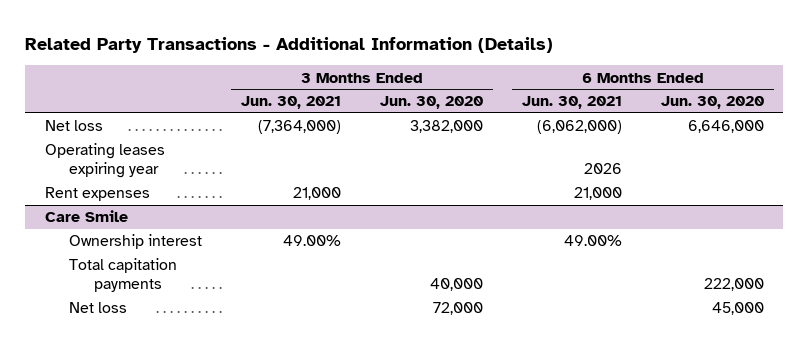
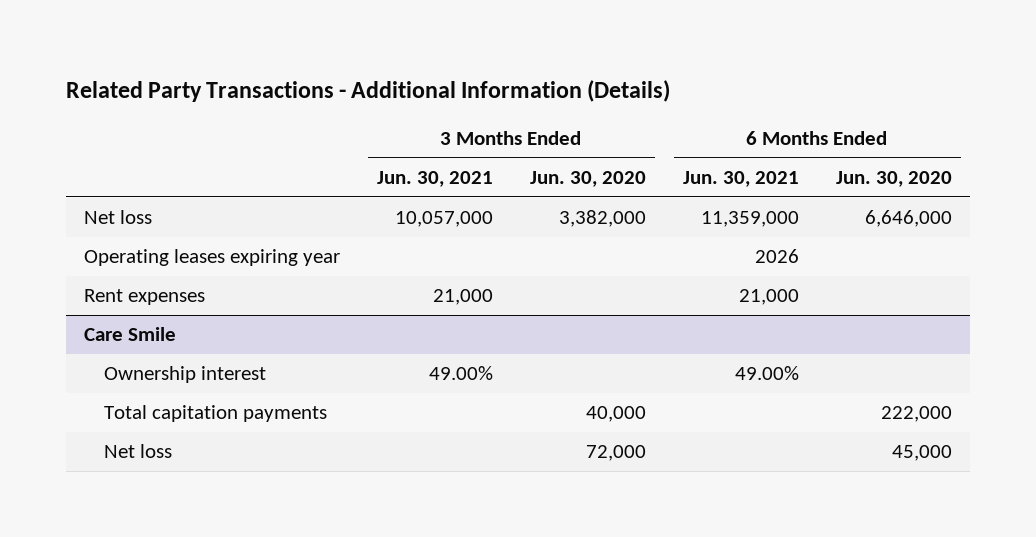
- Net loss | (7,364,000) | 3,382,000 | (6,062,000) | 6,646,000
+ Net loss | 10,057,000 | 3,382,000 | 11,359,000 | 6,646,000

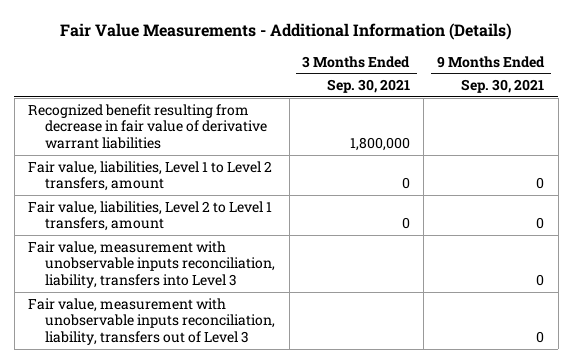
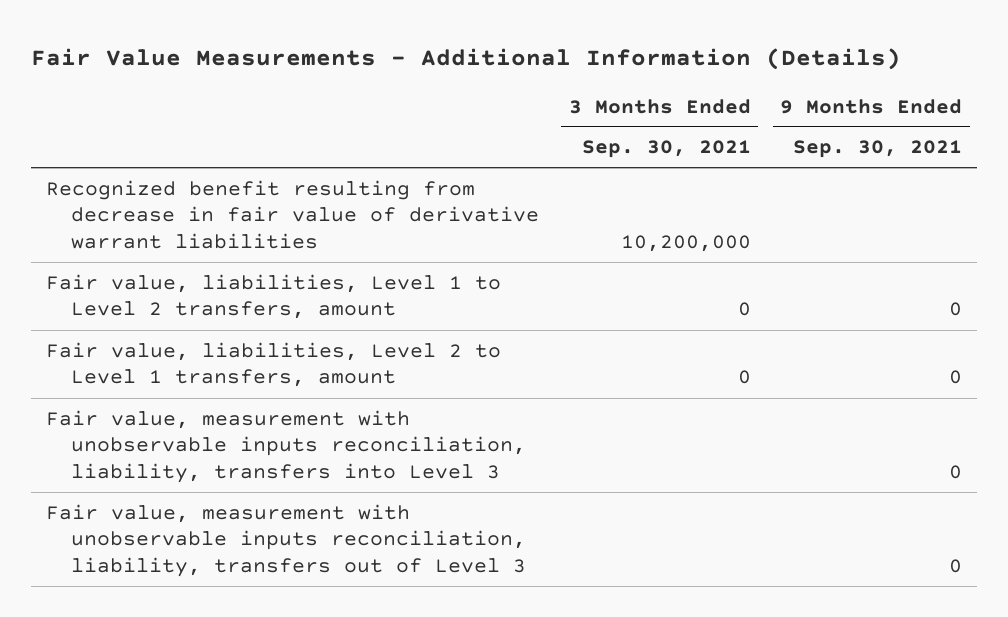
- Recognized benefit resulting from decrease in fair value of derivative warrant liabilities | 1,800,000 |
+ Recognized benefit resulting from decrease in fair value of derivative warrant liabilities | 10,200,000 |

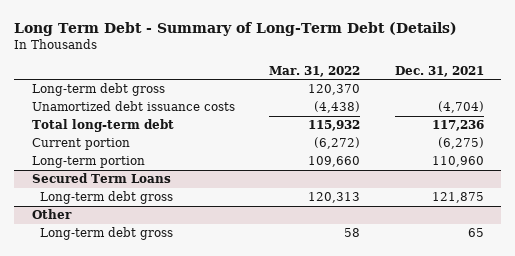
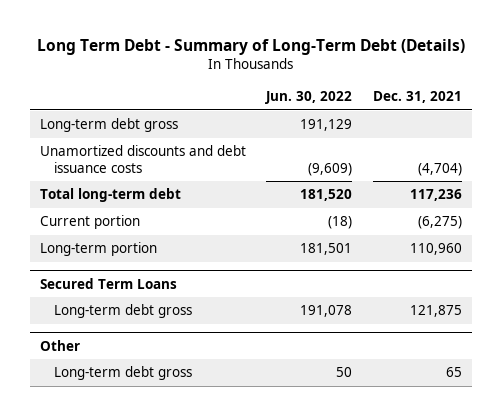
- | Mar. 31, 2022 | Dec. 31, 2021
+ | Jun. 30, 2022 | Dec. 31, 2021
- Unamortized debt issuance costs | (4,438) | (4,704)
+ Unamortized discounts and debt issuance costs | (9,609) | (4,704)

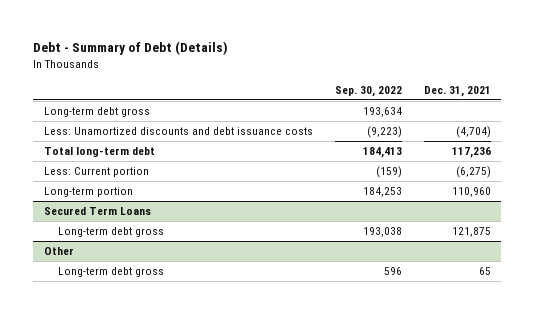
- Long Term Debt - Summary of Long-Term Debt (Details)
+ Debt - Summary of Debt (Details)
- | Jun. 30, 2022 | Dec. 31, 2021
+ | Sep. 30, 2022 | Dec. 31, 2021
- Unamortized discounts and debt issuance costs | (9,609) | (4,704)
+ Less: Unamortized discounts and debt issuance costs | (9,223) | (4,704)
- Current portion | (18) | (6,275)
+ Less: Current portion | (159) | (6,275)

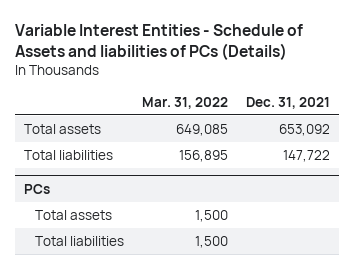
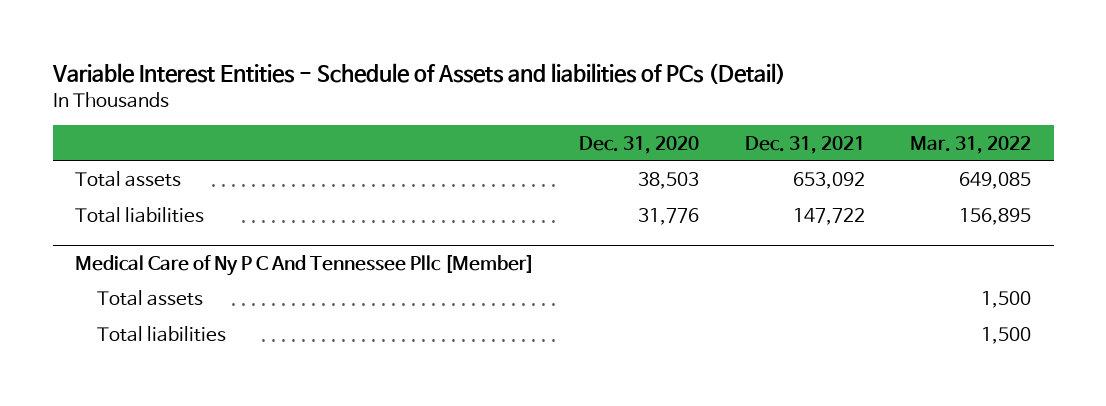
- Variable Interest Entities - Schedule of Assets and liabilities of PCs (Details)
+ Variable Interest Entities - Schedule of Assets and liabilities of PCs (Detail)
- | Mar. 31, 2022 | Dec. 31, 2021
+ | Dec. 31, 2020 | Dec. 31, 2021 | Mar. 31, 2022
- PCs
+ Medical Care of Ny P C And Tennessee Pllc [Member]

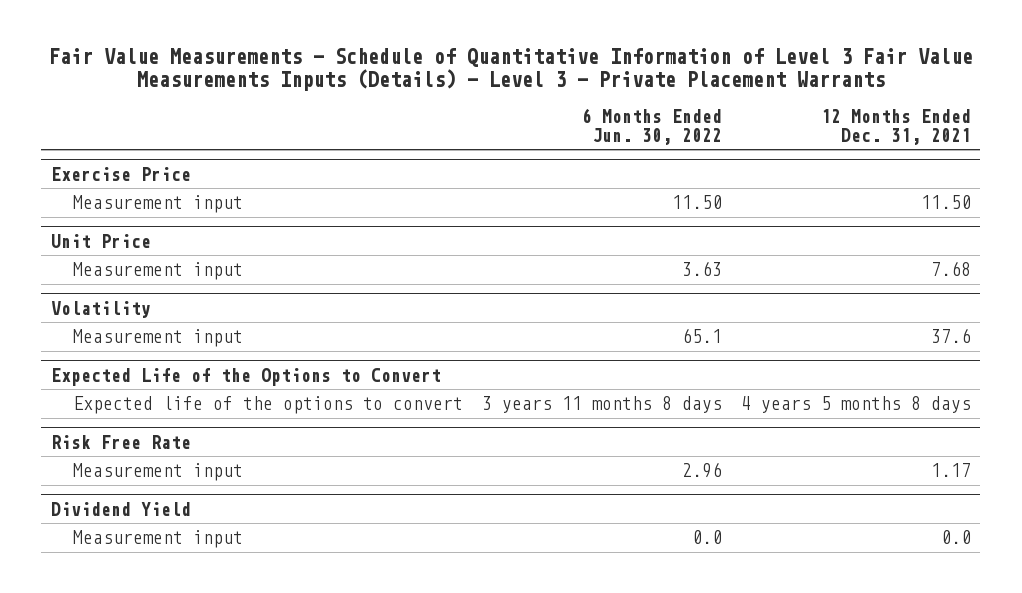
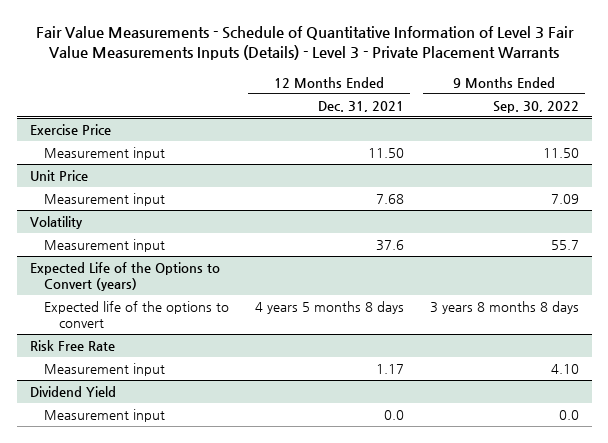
- | 6 Months Ended Jun. 30, 2022 | 12 Months Ended Dec. 31, 2021
+ | 12 Months Ended Dec. 31, 2021 | 9 Months Ended Sep. 30, 2022
- Expected Life of the Options to Convert
+ Expected Life of the Options to Convert (years)

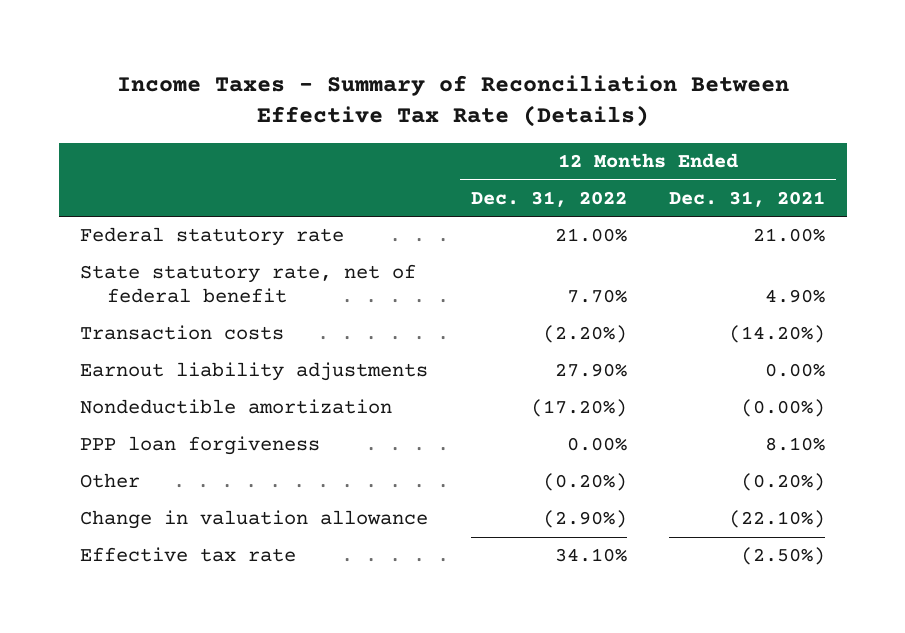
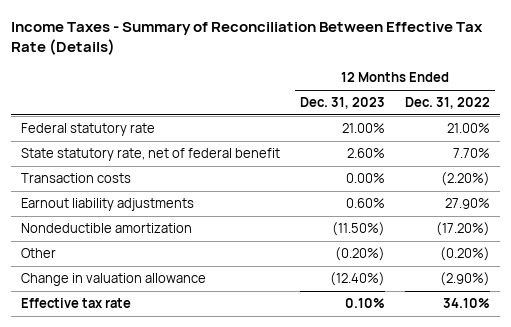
- | 12 Months Ended Dec. 31, 2022 | 12 Months Ended Dec. 31, 2021
+ | 12 Months Ended Dec. 31, 2023 | 12 Months Ended Dec. 31, 2022
- PPP loan forgiveness | 0.00% | 8.10%

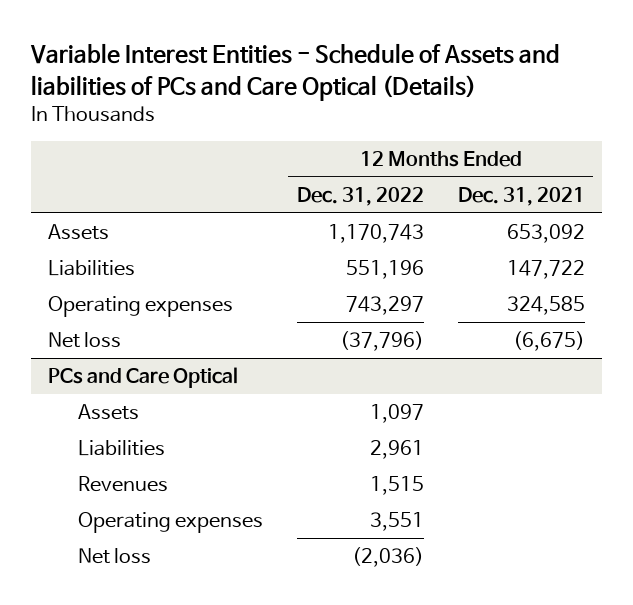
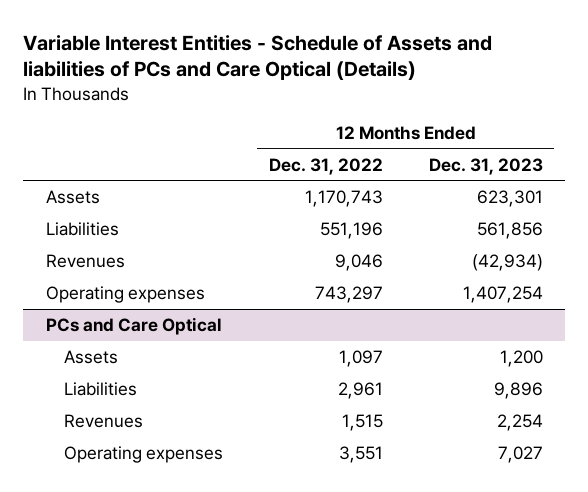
- | 12 Months Ended Dec. 31, 2022 | 12 Months Ended Dec. 31, 2021
+ | 12 Months Ended Dec. 31, 2022 | 12 Months Ended Dec. 31, 2023
+ Revenues | 9,046 | (42,934)
- Net loss | (37,796) | (6,675)
@ PCs and Care Optical
- Net loss | (2,036) |

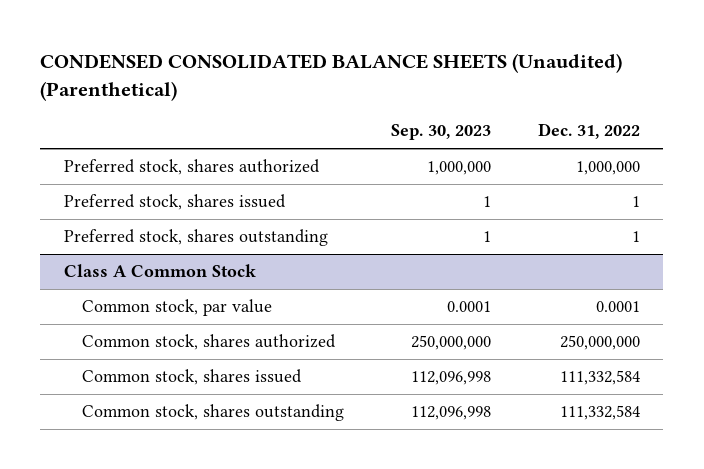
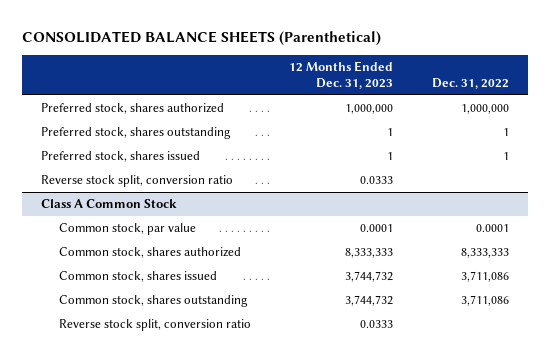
- CONDENSED CONSOLIDATED BALANCE SHEETS (Unaudited) (Parenthetical)
+ CONSOLIDATED BALANCE SHEETS (Parenthetical)
- | Sep. 30, 2023 | Dec. 31, 2022
+ | 12 Months Ended Dec. 31, 2023 | Dec. 31, 2022
moved down: Preferred stock, shares issued | 1 | 1
+ Reverse stock split, conversion ratio | 0.0333 |
@ Class A Common Stock
- Common stock, shares authorized | 250,000,000 | 250,000,000
- Common stock, shares issued | 112,096,998 | 111,332,584
- Common stock, shares outstanding | 112,096,998 | 111,332,584
+ Common stock, shares authorized | 8,333,333 | 8,333,333
+ Common stock, shares issued | 3,744,732 | 3,711,086
+ Common stock, shares outstanding | 3,744,732 | 3,711,086
+ Reverse stock split, conversion ratio | 0.0333 |

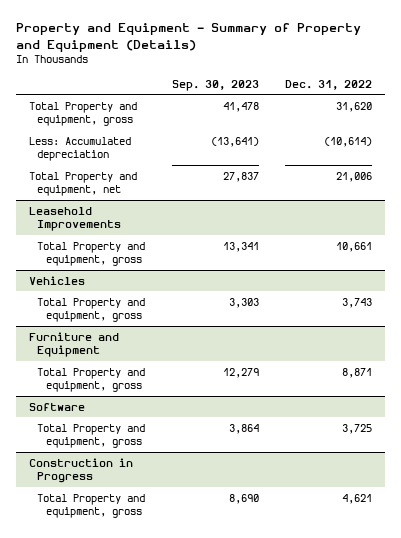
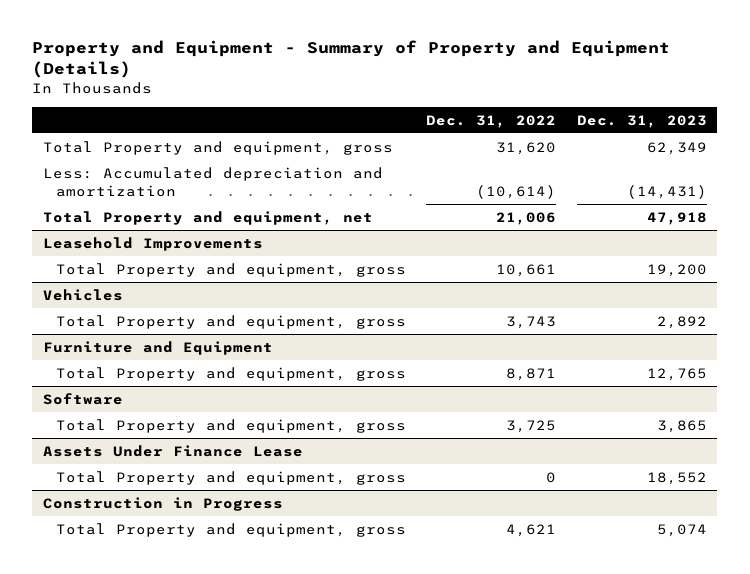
- | Sep. 30, 2023 | Dec. 31, 2022
+ | Dec. 31, 2022 | Dec. 31, 2023
- Less: Accumulated depreciation | (13,641) | (10,614)
+ Less: Accumulated depreciation and amortization | (10,614) | (14,431)
+ Assets Under Finance Lease
+ Total Property and equipment, gross | 0 | 18,552

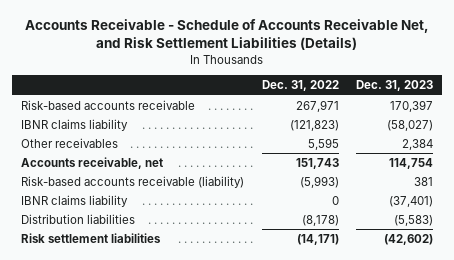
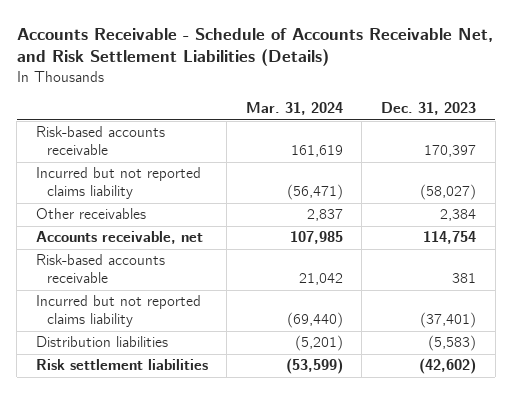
- | Dec. 31, 2022 | Dec. 31, 2023
+ | Mar. 31, 2024 | Dec. 31, 2023
- IBNR claims liability | (121,823) | (58,027)
+ Incurred but not reported claims liability | (56,471) | (58,027)
- Risk-based accounts receivable (liability) | (5,993) | 381
- IBNR claims liability | 0 | (37,401)
+ Risk-based accounts receivable | 21,042 | 381
+ Incurred but not reported claims liability | (69,440) | (37,401)

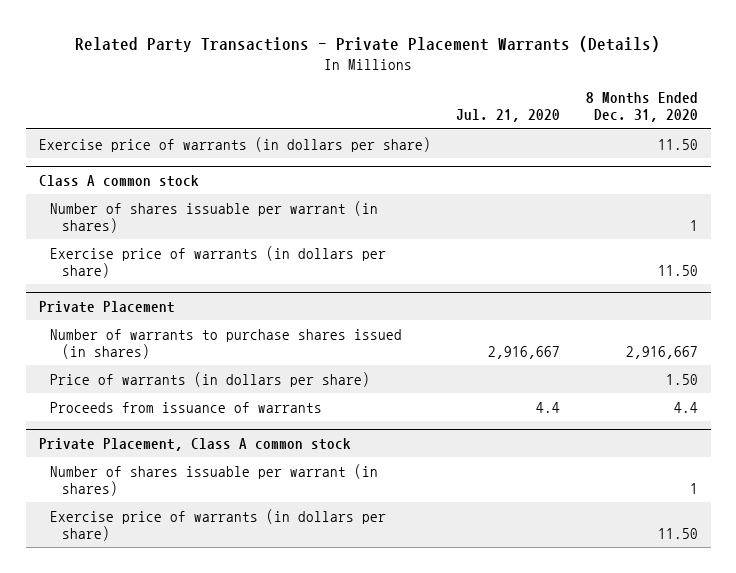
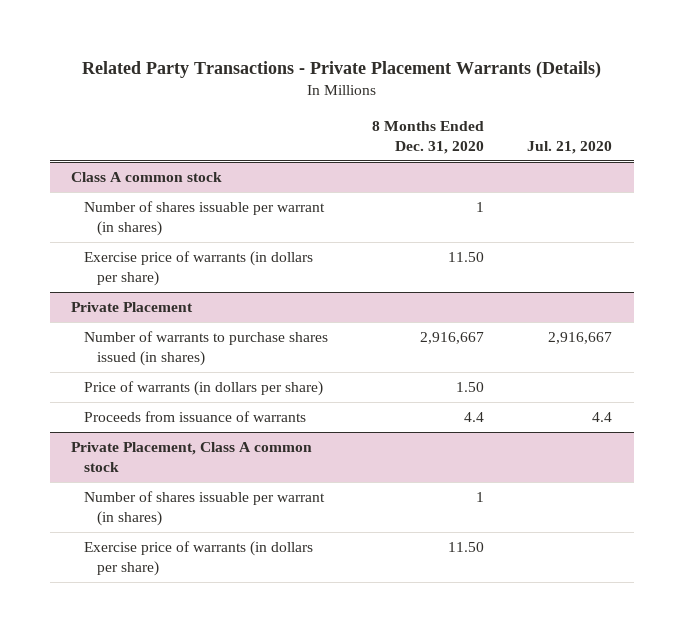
- | Jul. 21, 2020 | 8 Months Ended Dec. 31, 2020
+ | 8 Months Ended Dec. 31, 2020 | Jul. 21, 2020
- Exercise price of warrants (in dollars per share) | | 11.50

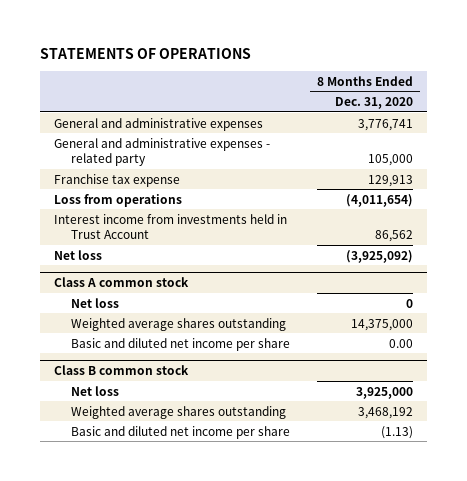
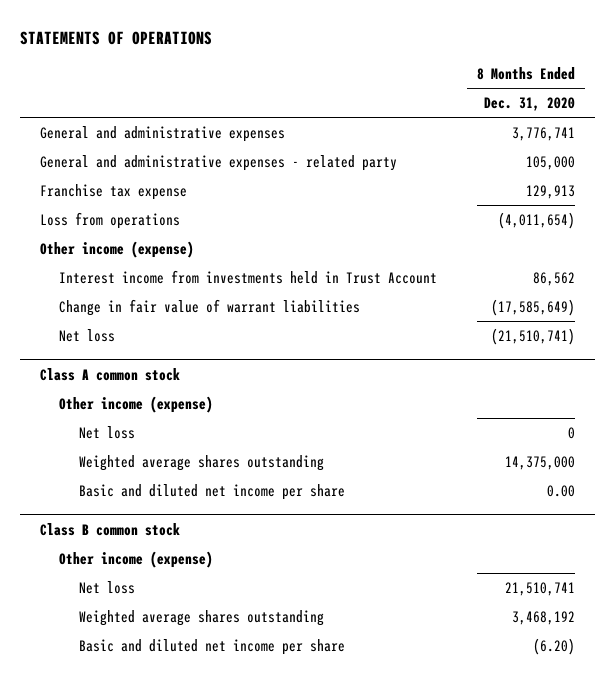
+ Other income (expense)
- Net loss | (3,925,092)
+ Change in fair value of warrant liabilities | (17,585,649)
+ Net loss | (21,510,741)
@ Class A common stock
+ Other income (expense)
@ Class B common stock
- Net loss | 3,925,000
+ Other income (expense)
+ Net loss | 21,510,741
- Basic and diluted net income per share | (1.13)
+ Basic and diluted net income per share | (6.20)

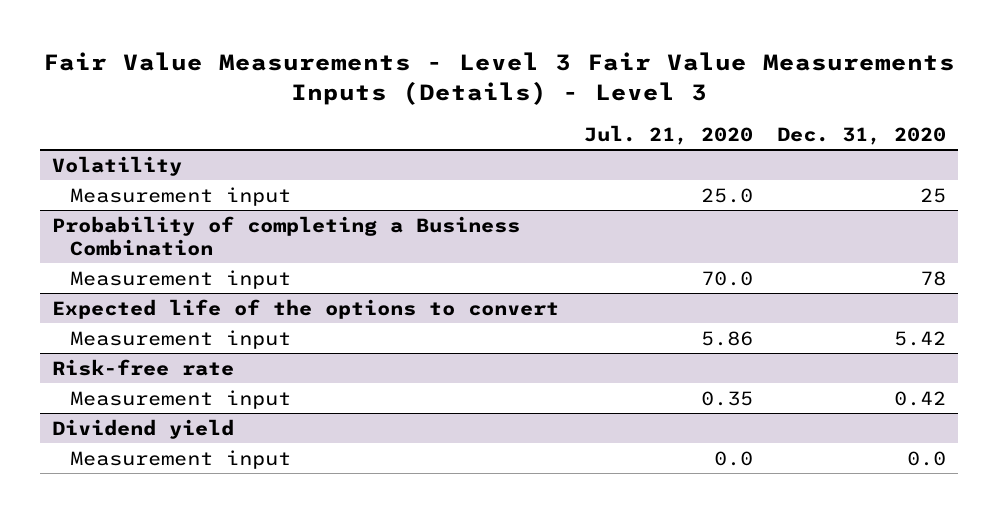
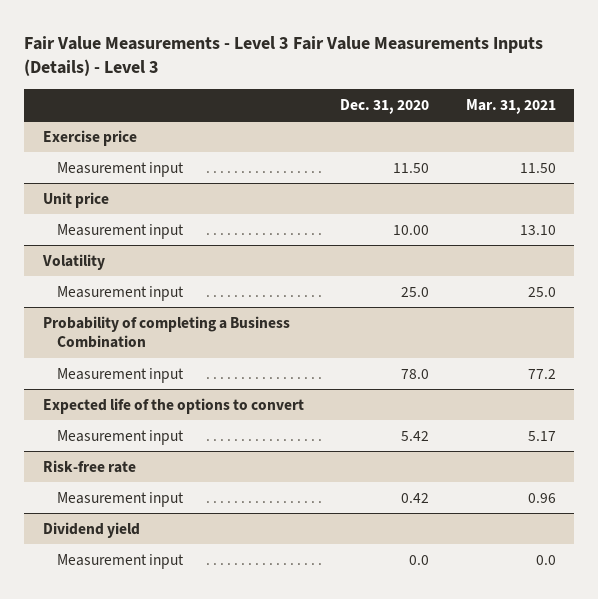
- | Jul. 21, 2020 | Dec. 31, 2020
+ | Dec. 31, 2020 | Mar. 31, 2021
+ Exercise price
+ Measurement input | 11.50 | 11.50
+ Unit price
+ Measurement input | 10.00 | 13.10
@ Volatility
- Measurement input | 25.0 | 25
+ Measurement input | 25.0 | 25.0
@ Probability of completing a Business Combination
- Measurement input | 70.0 | 78
+ Measurement input | 78.0 | 77.2

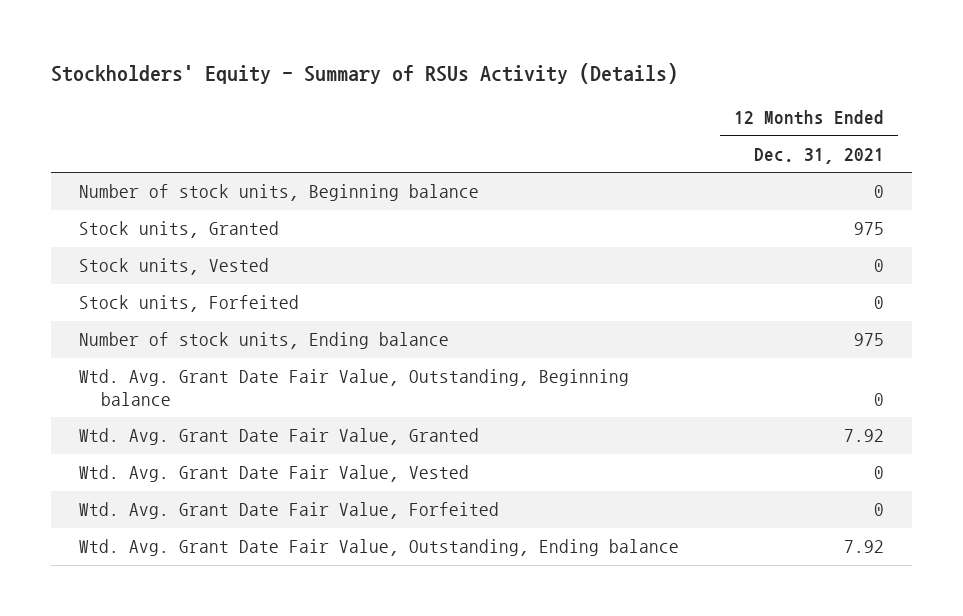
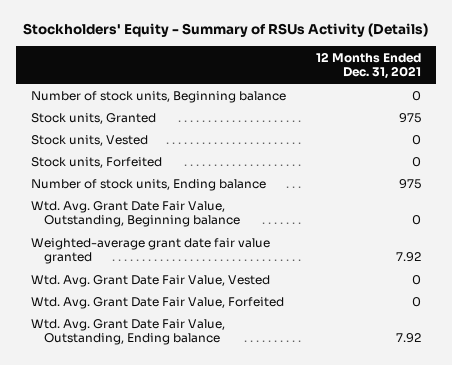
- Wtd. Avg. Grant Date Fair Value, Granted | 7.92
+ Weighted-average grant date fair value granted | 7.92

